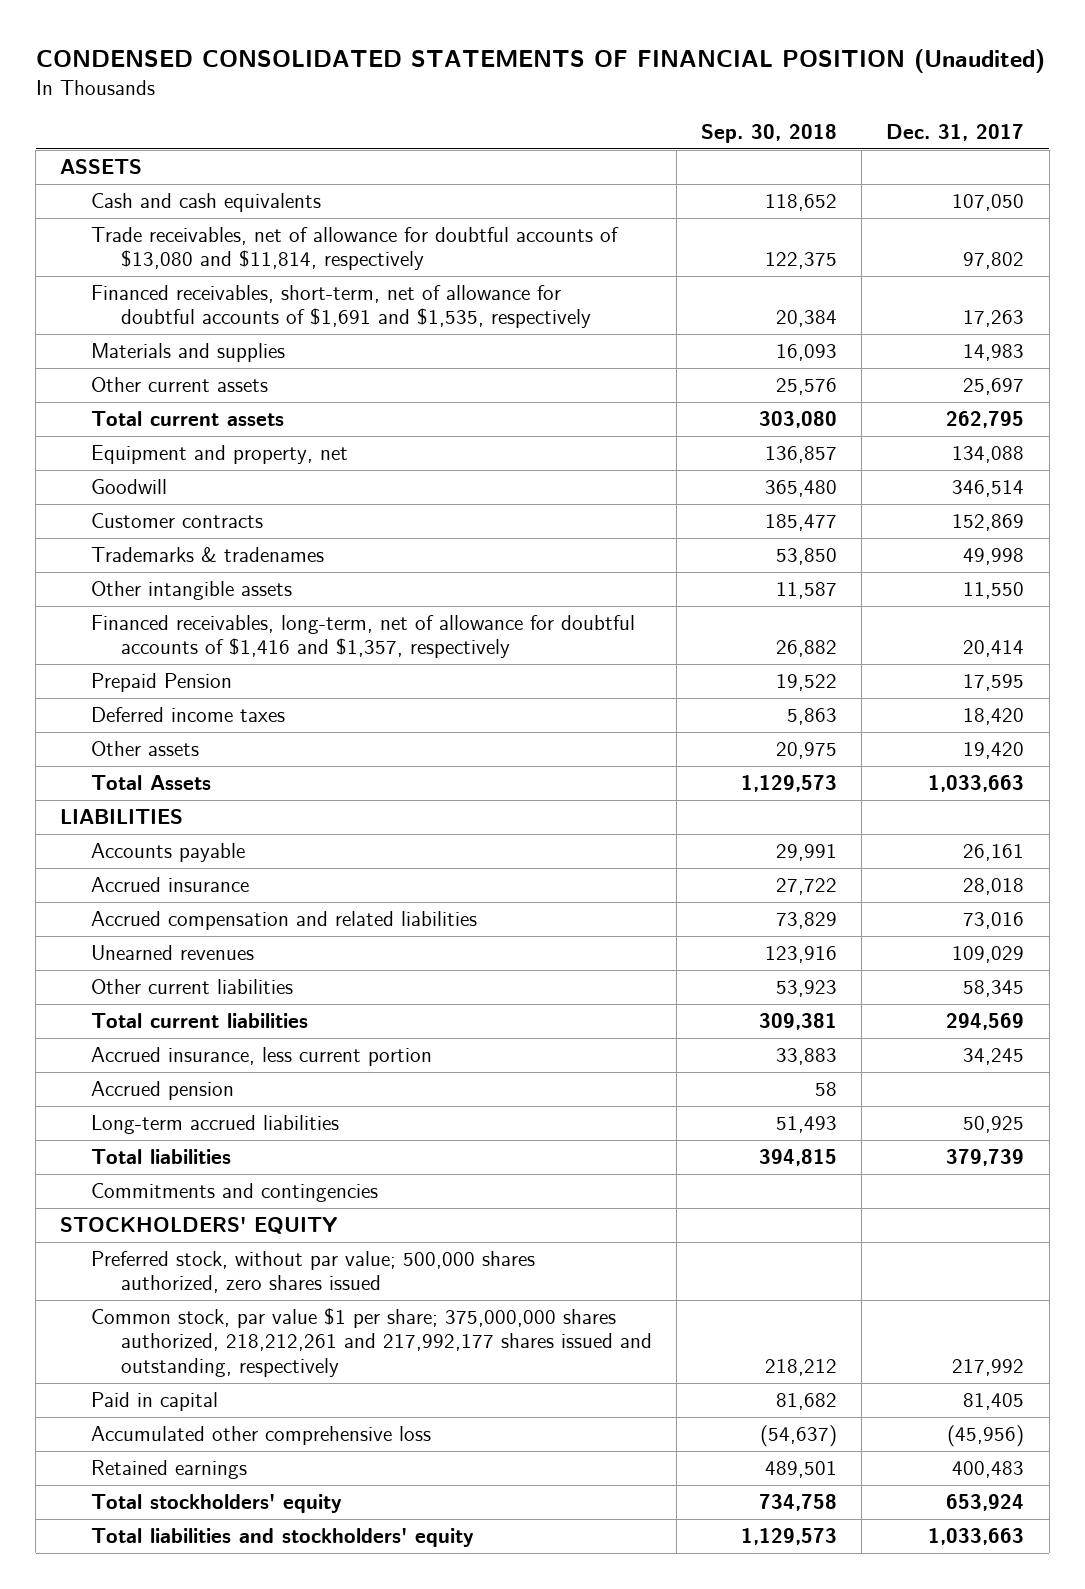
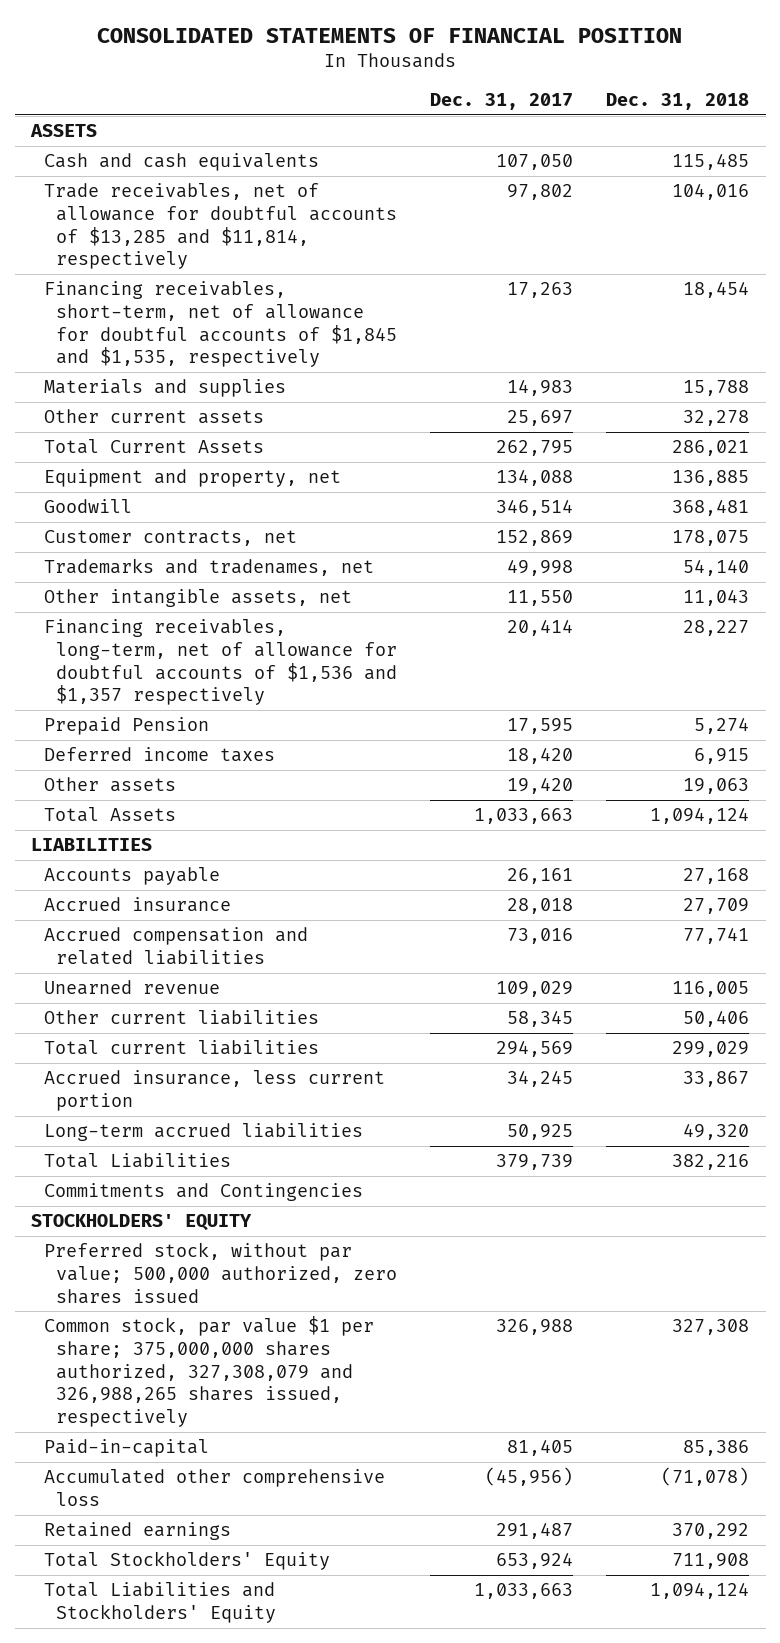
- CONDENSED CONSOLIDATED STATEMENTS OF FINANCIAL POSITION (Unaudited)
+ CONSOLIDATED STATEMENTS OF FINANCIAL POSITION
- | Sep. 30, 2018 | Dec. 31, 2017
+ | Dec. 31, 2017 | Dec. 31, 2018
- Trade receivables, net of allowance for doubtful accounts of $13,080 and $11,814, respectively | 122,375 | 97,802
- Financed receivables, short-term, net of allowance for doubtful accounts of $1,691 and $1,535, respectively | 20,384 | 17,263
+ Trade receivables, net of allowance for doubtful accounts of $13,285 and $11,814, respectively | 97,802 | 104,016
+ Financing receivables, short-term, net of allowance for doubtful accounts of $1,845 and $1,535, respectively | 17,263 | 18,454
- Total current assets | 303,080 | 262,795
+ Total Current Assets | 262,795 | 286,021
- Customer contracts | 185,477 | 152,869
- Trademarks & tradenames | 53,850 | 49,998
- Other intangible assets | 11,587 | 11,550
- Financed receivables, long-term, net of allowance for doubtful accounts of $1,416 and $1,357, respectively | 26,882 | 20,414
+ Customer contracts, net | 152,869 | 178,075
+ Trademarks and tradenames, net | 49,998 | 54,140
+ Other intangible assets, net | 11,550 | 11,043
+ Financing receivables, long-term, net of allowance for doubtful accounts of $1,536 and $1,357 respectively | 20,414 | 28,227
- Unearned revenues | 123,916 | 109,029
+ Unearned revenue | 109,029 | 116,005
- Accrued pension | 58 |
- Total liabilities | 394,815 | 379,739
- Commitments and contingencies
+ Total Liabilities | 379,739 | 382,216
+ Commitments and Contingencies
- Preferred stock, without par value; 500,000 shares authorized, zero shares issued
- Common stock, par value $1 per share; 375,000,000 shares authorized, 218,212,261 and 217,992,177 shares issued and outstanding, respectively | 218,212 | 217,992
- Paid in capital | 81,682 | 81,405
+ Preferred stock, without par value; 500,000 authorized, zero shares issued
+ Common stock, par value $1 per share; 375,000,000 shares authorized, 327,308,079 and 326,988,265 shares issued, respectively | 326,988 | 327,308
+ Paid-in-capital | 81,405 | 85,386
- Retained earnings | 489,501 | 400,483
- Total stockholders' equity | 734,758 | 653,924
- Total liabilities and stockholders' equity | 1,129,573 | 1,033,663
+ Retained earnings | 291,487 | 370,292
+ Total Stockholders' Equity | 653,924 | 711,908
+ Total Liabilities and Stockholders' Equity | 1,033,663 | 1,094,124

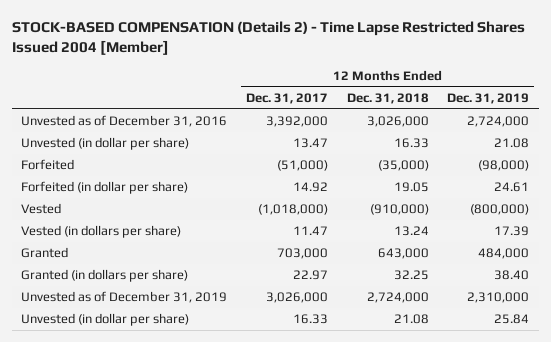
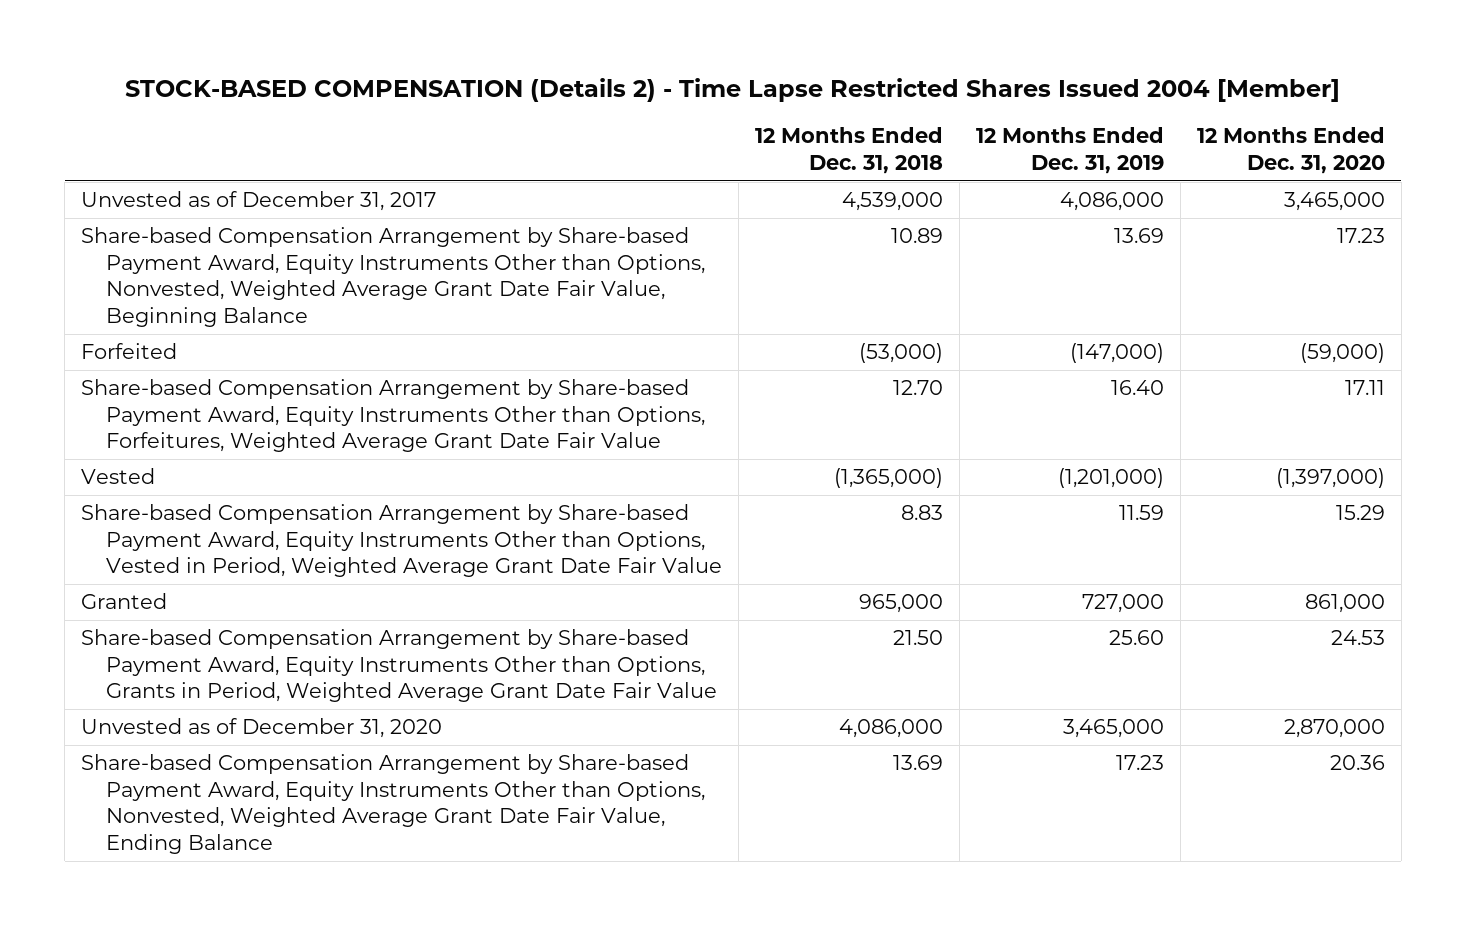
- | 12 Months Ended Dec. 31, 2017 | 12 Months Ended Dec. 31, 2018 | 12 Months Ended Dec. 31, 2019
+ | 12 Months Ended Dec. 31, 2018 | 12 Months Ended Dec. 31, 2019 | 12 Months Ended Dec. 31, 2020
- Unvested as of December 31, 2016 | 3,392,000 | 3,026,000 | 2,724,000
- Unvested (in dollar per share) | 13.47 | 16.33 | 21.08
- Forfeited | (51,000) | (35,000) | (98,000)
- Forfeited (in dollar per share) | 14.92 | 19.05 | 24.61
- Vested | (1,018,000) | (910,000) | (800,000)
- Vested (in dollars per share) | 11.47 | 13.24 | 17.39
- Granted | 703,000 | 643,000 | 484,000
- Granted (in dollars per share) | 22.97 | 32.25 | 38.40
- Unvested as of December 31, 2019 | 3,026,000 | 2,724,000 | 2,310,000
- Unvested (in dollar per share) | 16.33 | 21.08 | 25.84
+ Unvested as of December 31, 2017 | 4,539,000 | 4,086,000 | 3,465,000
+ Share-based Compensation Arrangement by Share-based Payment Award, Equity Instruments Other than Options, Nonvested, Weighted Average Grant Date Fair Value, Beginning Balance | 10.89 | 13.69 | 17.23
+ Forfeited | (53,000) | (147,000) | (59,000)
+ Share-based Compensation Arrangement by Share-based Payment Award, Equity Instruments Other than Options, Forfeitures, Weighted Average Grant Date Fair Value | 12.70 | 16.40 | 17.11
+ Vested | (1,365,000) | (1,201,000) | (1,397,000)
+ Share-based Compensation Arrangement by Share-based Payment Award, Equity Instruments Other than Options, Vested in Period, Weighted Average Grant Date Fair Value | 8.83 | 11.59 | 15.29
+ Granted | 965,000 | 727,000 | 861,000
+ Share-based Compensation Arrangement by Share-based Payment Award, Equity Instruments Other than Options, Grants in Period, Weighted Average Grant Date Fair Value | 21.50 | 25.60 | 24.53
+ Unvested as of December 31, 2020 | 4,086,000 | 3,465,000 | 2,870,000
+ Share-based Compensation Arrangement by Share-based Payment Award, Equity Instruments Other than Options, Nonvested, Weighted Average Grant Date Fair Value, Ending Balance | 13.69 | 17.23 | 20.36

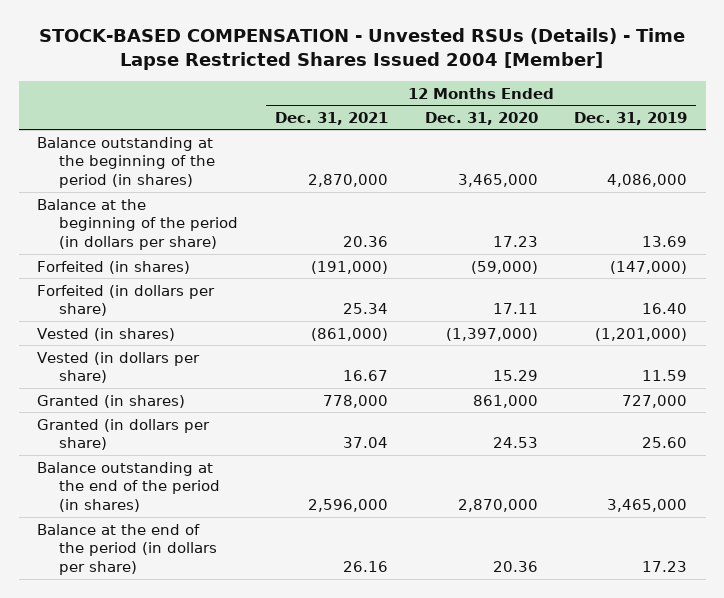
- STOCK-BASED COMPENSATION (Details 2) - Time Lapse Restricted Shares Issued 2004 [Member]
+ STOCK-BASED COMPENSATION - Unvested RSUs (Details) - Time Lapse Restricted Shares Issued 2004 [Member]
- | 12 Months Ended Dec. 31, 2018 | 12 Months Ended Dec. 31, 2019 | 12 Months Ended Dec. 31, 2020
+ | 12 Months Ended Dec. 31, 2021 | 12 Months Ended Dec. 31, 2020 | 12 Months Ended Dec. 31, 2019
- Unvested as of December 31, 2017 | 4,539,000 | 4,086,000 | 3,465,000
- Share-based Compensation Arrangement by Share-based Payment Award, Equity Instruments Other than Options, Nonvested, Weighted Average Grant Date Fair Value, Beginning Balance | 10.89 | 13.69 | 17.23
- Forfeited | (53,000) | (147,000) | (59,000)
- Share-based Compensation Arrangement by Share-based Payment Award, Equity Instruments Other than Options, Forfeitures, Weighted Average Grant Date Fair Value | 12.70 | 16.40 | 17.11
- Vested | (1,365,000) | (1,201,000) | (1,397,000)
- Share-based Compensation Arrangement by Share-based Payment Award, Equity Instruments Other than Options, Vested in Period, Weighted Average Grant Date Fair Value | 8.83 | 11.59 | 15.29
- Granted | 965,000 | 727,000 | 861,000
- Share-based Compensation Arrangement by Share-based Payment Award, Equity Instruments Other than Options, Grants in Period, Weighted Average Grant Date Fair Value | 21.50 | 25.60 | 24.53
- Unvested as of December 31, 2020 | 4,086,000 | 3,465,000 | 2,870,000
- Share-based Compensation Arrangement by Share-based Payment Award, Equity Instruments Other than Options, Nonvested, Weighted Average Grant Date Fair Value, Ending Balance | 13.69 | 17.23 | 20.36
+ Balance outstanding at the beginning of the period (in shares) | 2,870,000 | 3,465,000 | 4,086,000
+ Balance at the beginning of the period (in dollars per share) | 20.36 | 17.23 | 13.69
+ Forfeited (in shares) | (191,000) | (59,000) | (147,000)
+ Forfeited (in dollars per share) | 25.34 | 17.11 | 16.40
+ Vested (in shares) | (861,000) | (1,397,000) | (1,201,000)
+ Vested (in dollars per share) | 16.67 | 15.29 | 11.59
+ Granted (in shares) | 778,000 | 861,000 | 727,000
+ Granted (in dollars per share) | 37.04 | 24.53 | 25.60
+ Balance outstanding at the end of the period (in shares) | 2,596,000 | 2,870,000 | 3,465,000
+ Balance at the end of the period (in dollars per share) | 26.16 | 20.36 | 17.23

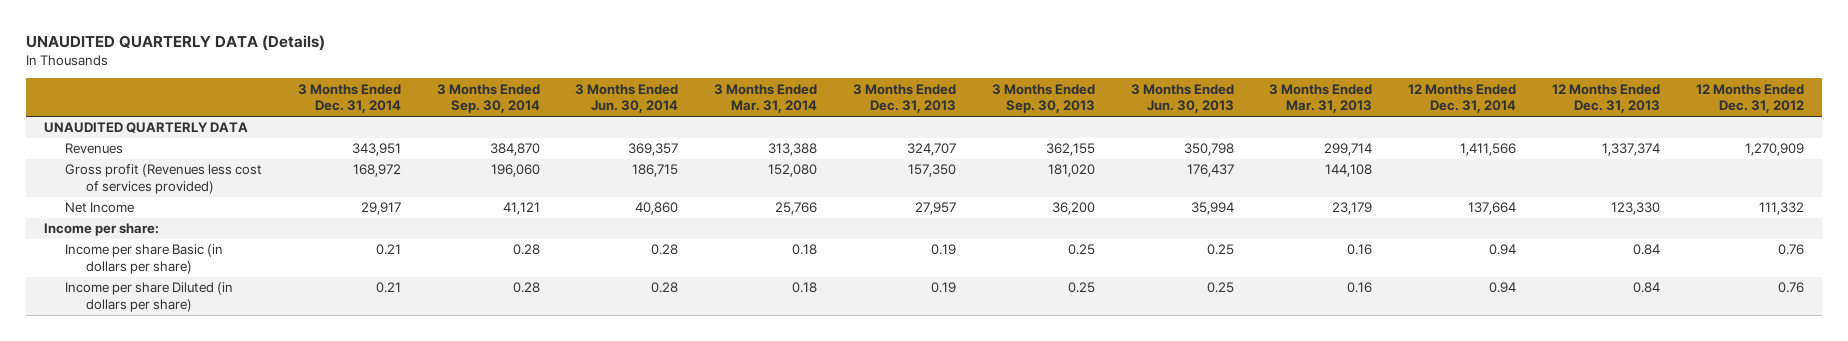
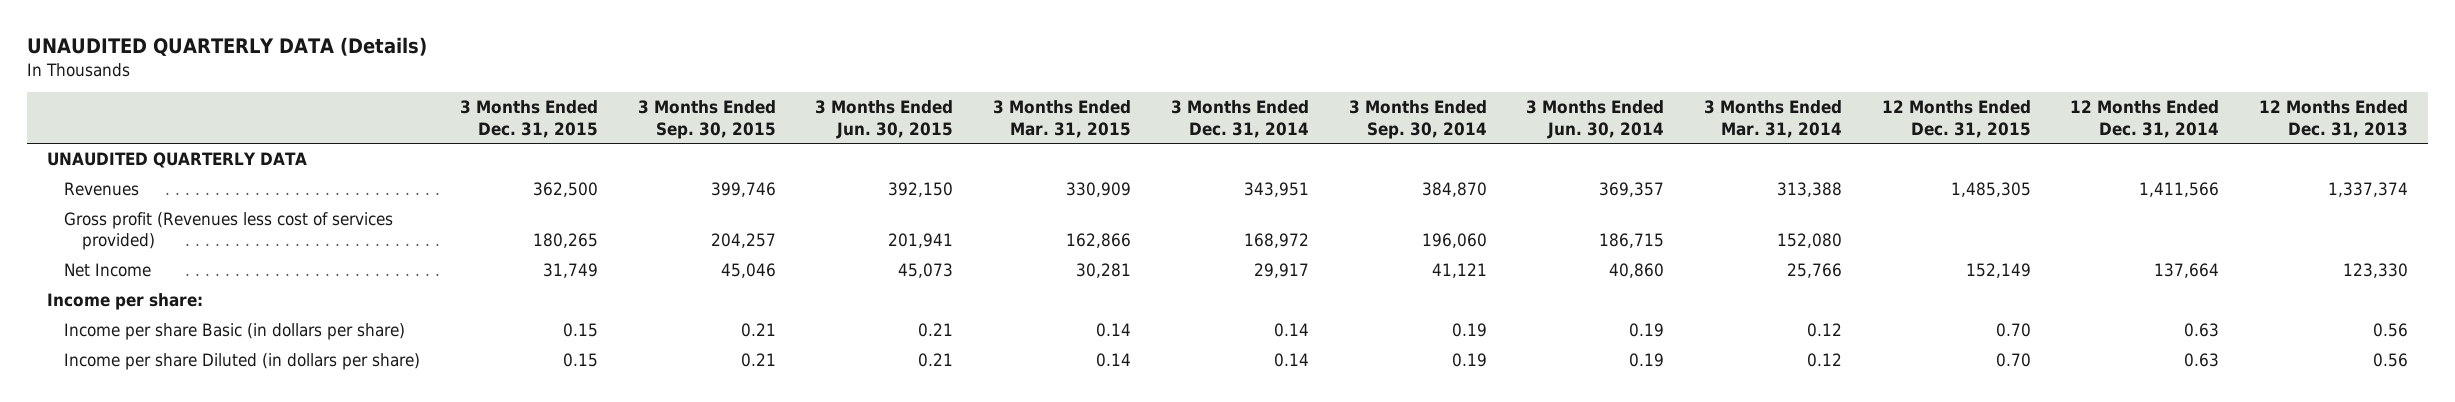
- | 3 Months Ended Dec. 31, 2014 | 3 Months Ended Sep. 30, 2014 | 3 Months Ended Jun. 30, 2014 | 3 Months Ended Mar. 31, 2014 | 3 Months Ended Dec. 31, 2013 | 3 Months Ended Sep. 30, 2013 | 3 Months Ended Jun. 30, 2013 | 3 Months Ended Mar. 31, 2013 | 12 Months Ended Dec. 31, 2014 | 12 Months Ended Dec. 31, 2013 | 12 Months Ended Dec. 31, 2012
+ | 3 Months Ended Dec. 31, 2015 | 3 Months Ended Sep. 30, 2015 | 3 Months Ended Jun. 30, 2015 | 3 Months Ended Mar. 31, 2015 | 3 Months Ended Dec. 31, 2014 | 3 Months Ended Sep. 30, 2014 | 3 Months Ended Jun. 30, 2014 | 3 Months Ended Mar. 31, 2014 | 12 Months Ended Dec. 31, 2015 | 12 Months Ended Dec. 31, 2014 | 12 Months Ended Dec. 31, 2013
- Income per share Basic (in dollars per share) | 0.21 | 0.28 | 0.28 | 0.18 | 0.19 | 0.25 | 0.25 | 0.16 | 0.94 | 0.84 | 0.76
- Income per share Diluted (in dollars per share) | 0.21 | 0.28 | 0.28 | 0.18 | 0.19 | 0.25 | 0.25 | 0.16 | 0.94 | 0.84 | 0.76
+ Income per share Basic (in dollars per share) | 0.15 | 0.21 | 0.21 | 0.14 | 0.14 | 0.19 | 0.19 | 0.12 | 0.70 | 0.63 | 0.56
+ Income per share Diluted (in dollars per share) | 0.15 | 0.21 | 0.21 | 0.14 | 0.14 | 0.19 | 0.19 | 0.12 | 0.70 | 0.63 | 0.56

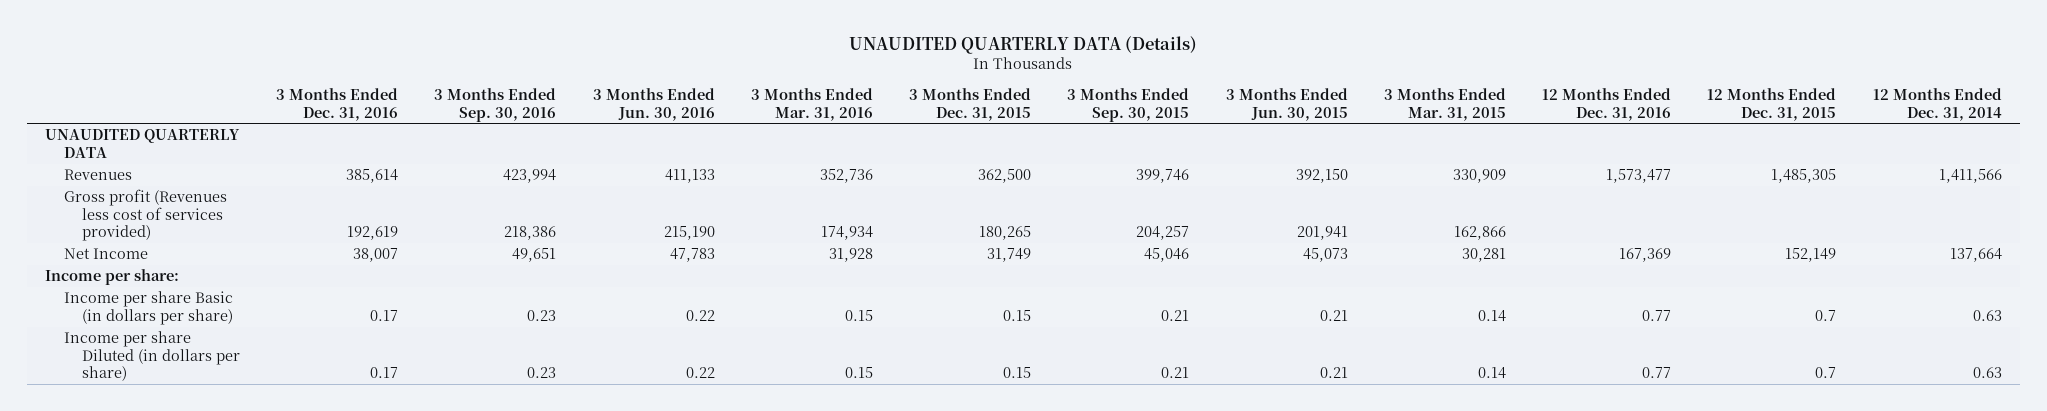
- | 3 Months Ended Dec. 31, 2015 | 3 Months Ended Sep. 30, 2015 | 3 Months Ended Jun. 30, 2015 | 3 Months Ended Mar. 31, 2015 | 3 Months Ended Dec. 31, 2014 | 3 Months Ended Sep. 30, 2014 | 3 Months Ended Jun. 30, 2014 | 3 Months Ended Mar. 31, 2014 | 12 Months Ended Dec. 31, 2015 | 12 Months Ended Dec. 31, 2014 | 12 Months Ended Dec. 31, 2013
+ | 3 Months Ended Dec. 31, 2016 | 3 Months Ended Sep. 30, 2016 | 3 Months Ended Jun. 30, 2016 | 3 Months Ended Mar. 31, 2016 | 3 Months Ended Dec. 31, 2015 | 3 Months Ended Sep. 30, 2015 | 3 Months Ended Jun. 30, 2015 | 3 Months Ended Mar. 31, 2015 | 12 Months Ended Dec. 31, 2016 | 12 Months Ended Dec. 31, 2015 | 12 Months Ended Dec. 31, 2014
- Income per share Basic (in dollars per share) | 0.15 | 0.21 | 0.21 | 0.14 | 0.14 | 0.19 | 0.19 | 0.12 | 0.70 | 0.63 | 0.56
- Income per share Diluted (in dollars per share) | 0.15 | 0.21 | 0.21 | 0.14 | 0.14 | 0.19 | 0.19 | 0.12 | 0.70 | 0.63 | 0.56
+ Income per share Basic (in dollars per share) | 0.17 | 0.23 | 0.22 | 0.15 | 0.15 | 0.21 | 0.21 | 0.14 | 0.77 | 0.7 | 0.63
+ Income per share Diluted (in dollars per share) | 0.17 | 0.23 | 0.22 | 0.15 | 0.15 | 0.21 | 0.21 | 0.14 | 0.77 | 0.7 | 0.63

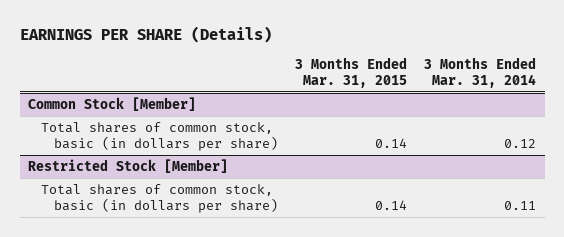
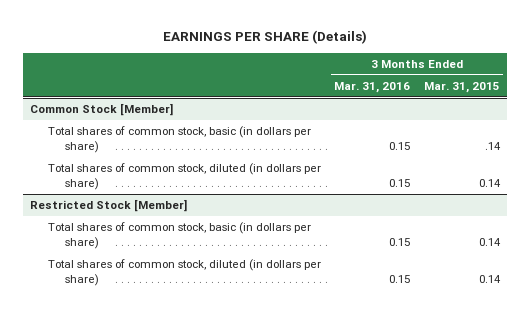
- | 3 Months Ended Mar. 31, 2015 | 3 Months Ended Mar. 31, 2014
+ | 3 Months Ended Mar. 31, 2016 | 3 Months Ended Mar. 31, 2015
@ Common Stock [Member]
- Total shares of common stock, basic (in dollars per share) | 0.14 | 0.12
+ Total shares of common stock, basic (in dollars per share) | 0.15 | .14
+ Total shares of common stock, diluted (in dollars per share) | 0.15 | 0.14
@ Restricted Stock [Member]
+ Total shares of common stock, diluted (in dollars per share) | 0.15 | 0.14

